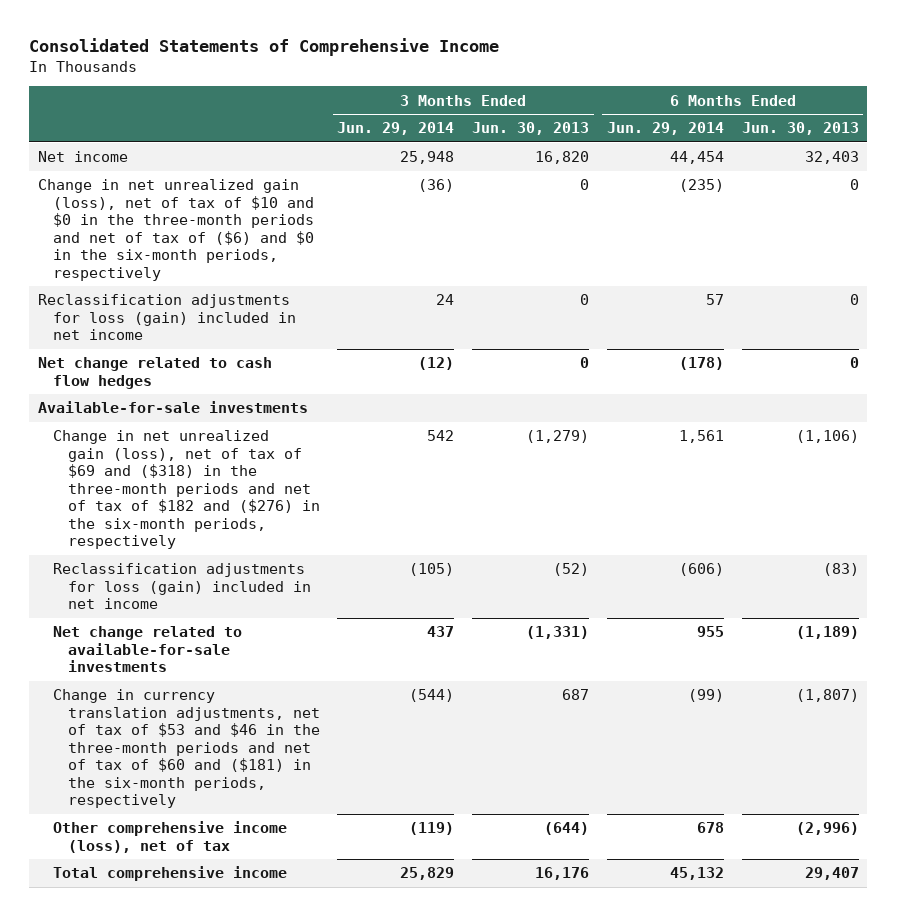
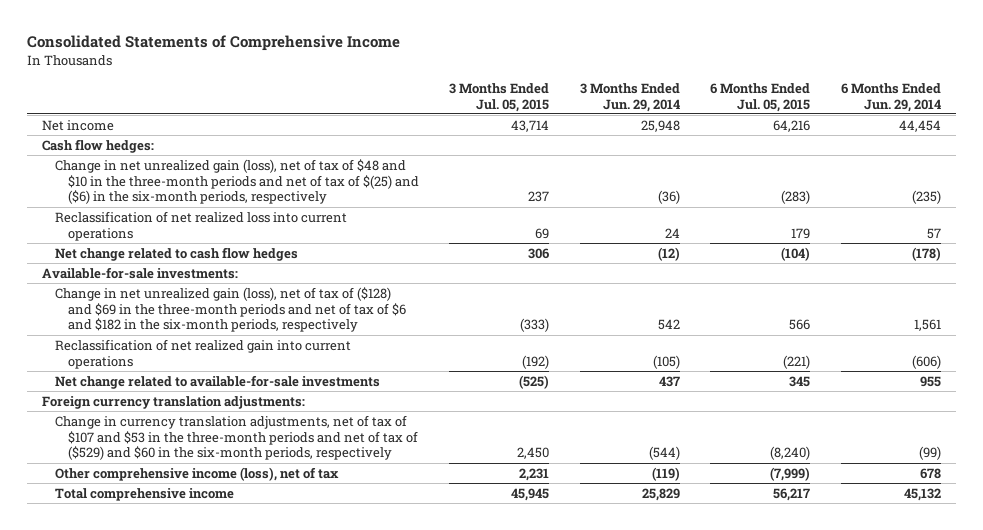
- | 3 Months Ended Jun. 29, 2014 | 3 Months Ended Jun. 30, 2013 | 6 Months Ended Jun. 29, 2014 | 6 Months Ended Jun. 30, 2013
+ | 3 Months Ended Jul. 05, 2015 | 3 Months Ended Jun. 29, 2014 | 6 Months Ended Jul. 05, 2015 | 6 Months Ended Jun. 29, 2014
- Change in net unrealized gain (loss), net of tax of $10 and $0 in the three-month periods and net of tax of ($6) and $0 in the six-month periods, respectively | (36) | 0 | (235) | 0
- Reclassification adjustments for loss (gain) included in net income | 24 | 0 | 57 | 0
+ Cash flow hedges:
+ Change in net unrealized gain (loss), net of tax of $48 and $10 in the three-month periods and net of tax of $(25) and ($6) in the six-month periods, respectively | 237 | (36) | (283) | (235)
+ Reclassification of net realized loss into current operations | 69 | 24 | 179 | 57
- Available-for-sale investments
- Change in net unrealized gain (loss), net of tax of $69 and ($318) in the three-month periods and net of tax of $182 and ($276) in the six-month periods, respectively | 542 | (1,279) | 1,561 | (1,106)
- Reclassification adjustments for loss (gain) included in net income | (105) | (52) | (606) | (83)
+ Available-for-sale investments:
+ Change in net unrealized gain (loss), net of tax of ($128) and $69 in the three-month periods and net of tax of $6 and $182 in the six-month periods, respectively | (333) | 542 | 566 | 1,561
+ Reclassification of net realized gain into current operations | (192) | (105) | (221) | (606)
- Change in currency translation adjustments, net of tax of $53 and $46 in the three-month periods and net of tax of $60 and ($181) in the six-month periods, respectively | (544) | 687 | (99) | (1,807)
+ Foreign currency translation adjustments:
+ Change in currency translation adjustments, net of tax of $107 and $53 in the three-month periods and net of tax of ($529) and $60 in the six-month periods, respectively | 2,450 | (544) | (8,240) | (99)

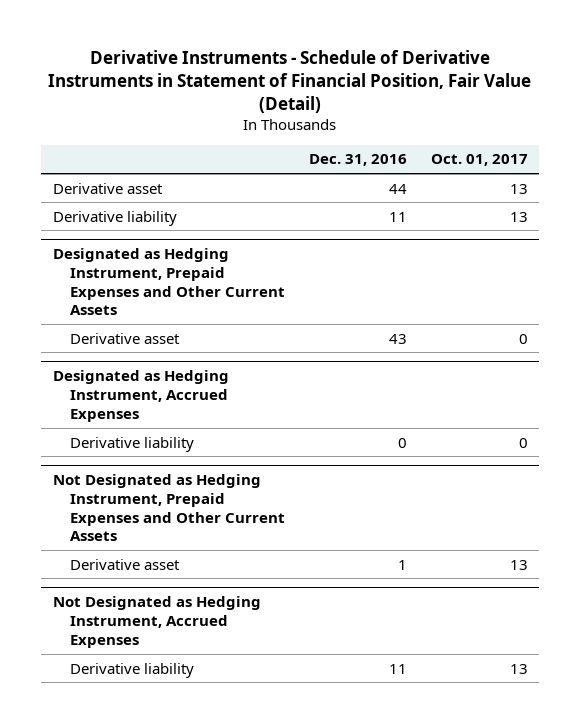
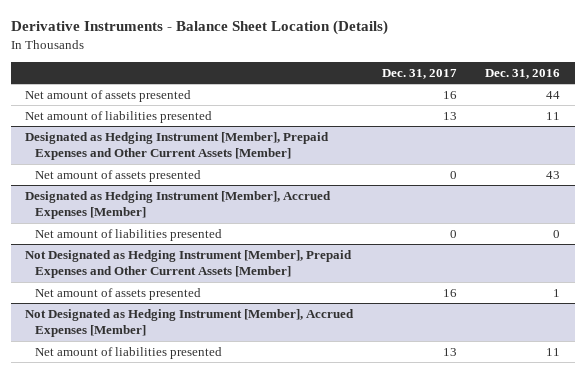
- Derivative Instruments - Schedule of Derivative Instruments in Statement of Financial Position, Fair Value (Detail)
+ Derivative Instruments - Balance Sheet Location (Details)
- | Dec. 31, 2016 | Oct. 01, 2017
+ | Dec. 31, 2017 | Dec. 31, 2016
- Derivative asset | 44 | 13
- Derivative liability | 11 | 13
- Designated as Hedging Instrument, Prepaid Expenses and Other Current Assets
- Derivative asset | 43 | 0
- Designated as Hedging Instrument, Accrued Expenses
- Derivative liability | 0 | 0
- Not Designated as Hedging Instrument, Prepaid Expenses and Other Current Assets
- Derivative asset | 1 | 13
- Not Designated as Hedging Instrument, Accrued Expenses
- Derivative liability | 11 | 13
+ Net amount of assets presented | 16 | 44
+ Net amount of liabilities presented | 13 | 11
+ Designated as Hedging Instrument [Member], Prepaid Expenses and Other Current Assets [Member]
+ Net amount of assets presented | 0 | 43
+ Designated as Hedging Instrument [Member], Accrued Expenses [Member]
+ Net amount of liabilities presented | 0 | 0
+ Not Designated as Hedging Instrument [Member], Prepaid Expenses and Other Current Assets [Member]
+ Net amount of assets presented | 16 | 1
+ Not Designated as Hedging Instrument [Member], Accrued Expenses [Member]
+ Net amount of liabilities presented | 13 | 11

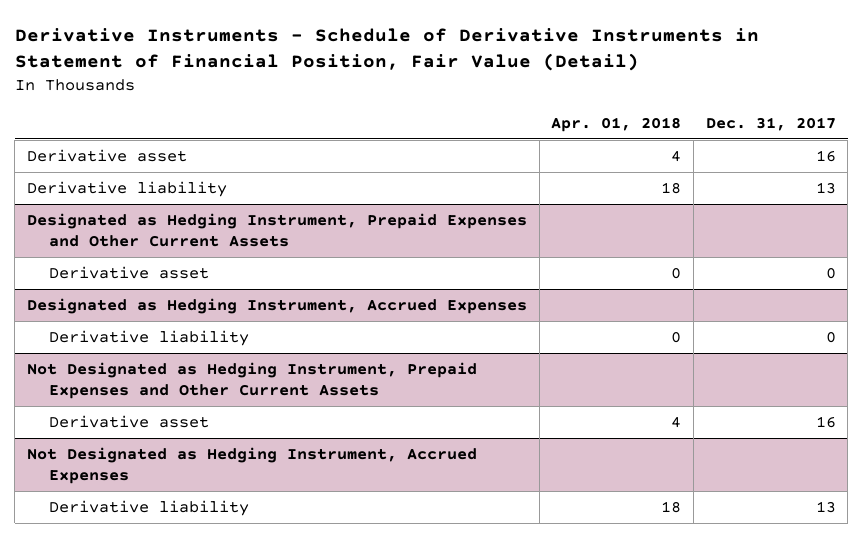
- Derivative Instruments - Balance Sheet Location (Details)
+ Derivative Instruments - Schedule of Derivative Instruments in Statement of Financial Position, Fair Value (Detail)
- | Dec. 31, 2017 | Dec. 31, 2016
+ | Apr. 01, 2018 | Dec. 31, 2017
- Net amount of assets presented | 16 | 44
- Net amount of liabilities presented | 13 | 11
- Designated as Hedging Instrument [Member], Prepaid Expenses and Other Current Assets [Member]
- Net amount of assets presented | 0 | 43
- Designated as Hedging Instrument [Member], Accrued Expenses [Member]
- Net amount of liabilities presented | 0 | 0
- Not Designated as Hedging Instrument [Member], Prepaid Expenses and Other Current Assets [Member]
- Net amount of assets presented | 16 | 1
- Not Designated as Hedging Instrument [Member], Accrued Expenses [Member]
- Net amount of liabilities presented | 13 | 11
+ Derivative asset | 4 | 16
+ Derivative liability | 18 | 13
+ Designated as Hedging Instrument, Prepaid Expenses and Other Current Assets
+ Derivative asset | 0 | 0
+ Designated as Hedging Instrument, Accrued Expenses
+ Derivative liability | 0 | 0
+ Not Designated as Hedging Instrument, Prepaid Expenses and Other Current Assets
+ Derivative asset | 4 | 16
+ Not Designated as Hedging Instrument, Accrued Expenses
+ Derivative liability | 18 | 13

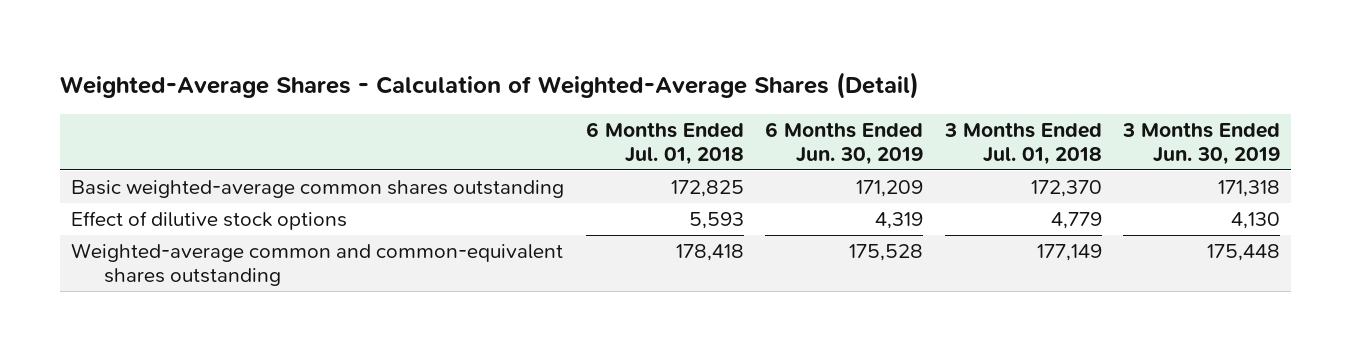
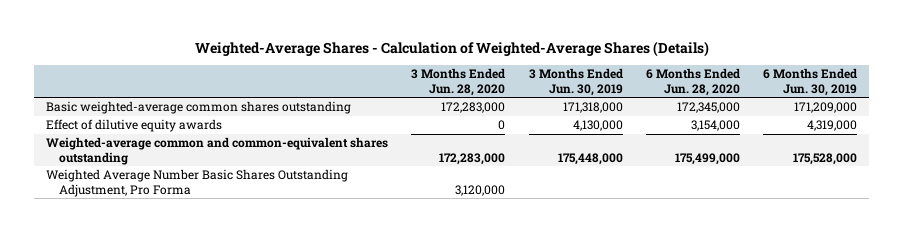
- Weighted-Average Shares - Calculation of Weighted-Average Shares (Detail)
+ Weighted-Average Shares - Calculation of Weighted-Average Shares (Details)
- | 6 Months Ended Jul. 01, 2018 | 6 Months Ended Jun. 30, 2019 | 3 Months Ended Jul. 01, 2018 | 3 Months Ended Jun. 30, 2019
+ | 3 Months Ended Jun. 28, 2020 | 3 Months Ended Jun. 30, 2019 | 6 Months Ended Jun. 28, 2020 | 6 Months Ended Jun. 30, 2019
- Basic weighted-average common shares outstanding | 172,825 | 171,209 | 172,370 | 171,318
- Effect of dilutive stock options | 5,593 | 4,319 | 4,779 | 4,130
- Weighted-average common and common-equivalent shares outstanding | 178,418 | 175,528 | 177,149 | 175,448
+ Basic weighted-average common shares outstanding | 172,283,000 | 171,318,000 | 172,345,000 | 171,209,000
+ Effect of dilutive equity awards | 0 | 4,130,000 | 3,154,000 | 4,319,000
+ Weighted-average common and common-equivalent shares outstanding | 172,283,000 | 175,448,000 | 175,499,000 | 175,528,000
+ Weighted Average Number Basic Shares Outstanding Adjustment, Pro Forma | 3,120,000 | | |

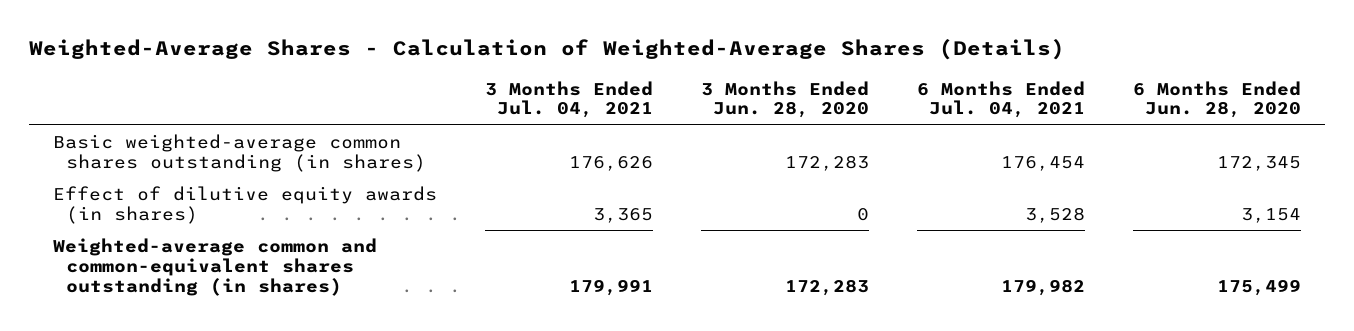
- | 3 Months Ended Jun. 28, 2020 | 3 Months Ended Jun. 30, 2019 | 6 Months Ended Jun. 28, 2020 | 6 Months Ended Jun. 30, 2019
+ | 3 Months Ended Jul. 04, 2021 | 3 Months Ended Jun. 28, 2020 | 6 Months Ended Jul. 04, 2021 | 6 Months Ended Jun. 28, 2020
- Basic weighted-average common shares outstanding | 172,283,000 | 171,318,000 | 172,345,000 | 171,209,000
- Effect of dilutive equity awards | 0 | 4,130,000 | 3,154,000 | 4,319,000
- Weighted-average common and common-equivalent shares outstanding | 172,283,000 | 175,448,000 | 175,499,000 | 175,528,000
- Weighted Average Number Basic Shares Outstanding Adjustment, Pro Forma | 3,120,000 | | |
+ Basic weighted-average common shares outstanding (in shares) | 176,626 | 172,283 | 176,454 | 172,345
+ Effect of dilutive equity awards (in shares) | 3,365 | 0 | 3,528 | 3,154
+ Weighted-average common and common-equivalent shares outstanding (in shares) | 179,991 | 172,283 | 179,982 | 175,499

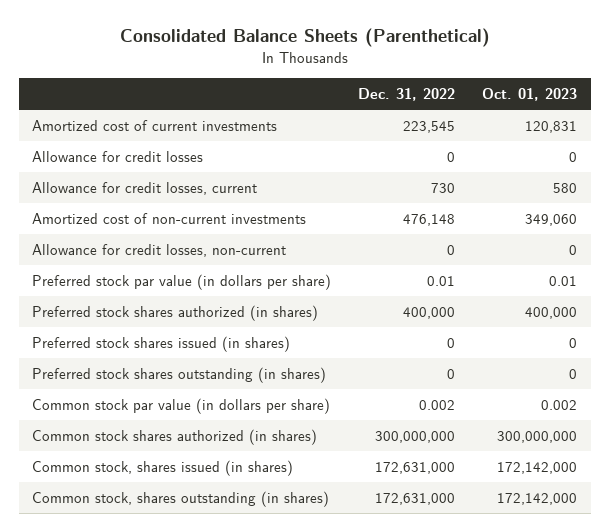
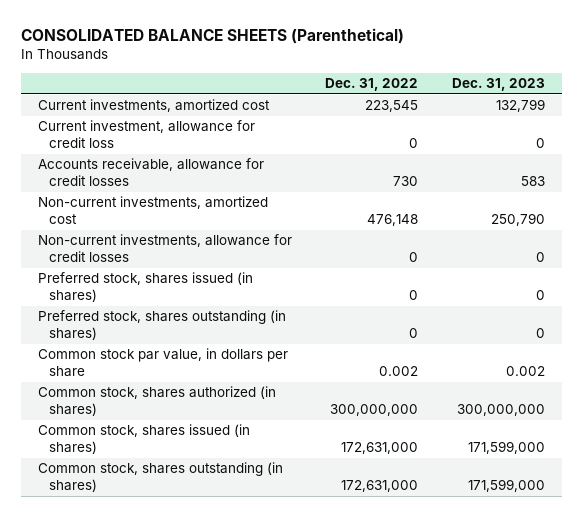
- Consolidated Balance Sheets (Parenthetical)
+ CONSOLIDATED BALANCE SHEETS (Parenthetical)
- | Dec. 31, 2022 | Oct. 01, 2023
+ | Dec. 31, 2022 | Dec. 31, 2023
- Amortized cost of current investments | 223,545 | 120,831
- Allowance for credit losses | 0 | 0
- Allowance for credit losses, current | 730 | 580
- Amortized cost of non-current investments | 476,148 | 349,060
- Allowance for credit losses, non-current | 0 | 0
- Preferred stock par value (in dollars per share) | 0.01 | 0.01
- Preferred stock shares authorized (in shares) | 400,000 | 400,000
- Preferred stock shares issued (in shares) | 0 | 0
- Preferred stock shares outstanding (in shares) | 0 | 0
- Common stock par value (in dollars per share) | 0.002 | 0.002
- Common stock shares authorized (in shares) | 300,000,000 | 300,000,000
+ Current investments, amortized cost | 223,545 | 132,799
+ Current investment, allowance for credit loss | 0 | 0
+ Accounts receivable, allowance for credit losses | 730 | 583
+ Non-current investments, amortized cost | 476,148 | 250,790
+ Non-current investments, allowance for credit losses | 0 | 0
+ Preferred stock, shares issued (in shares) | 0 | 0
+ Preferred stock, shares outstanding (in shares) | 0 | 0
+ Common stock par value, in dollars per share | 0.002 | 0.002
+ Common stock, shares authorized (in shares) | 300,000,000 | 300,000,000

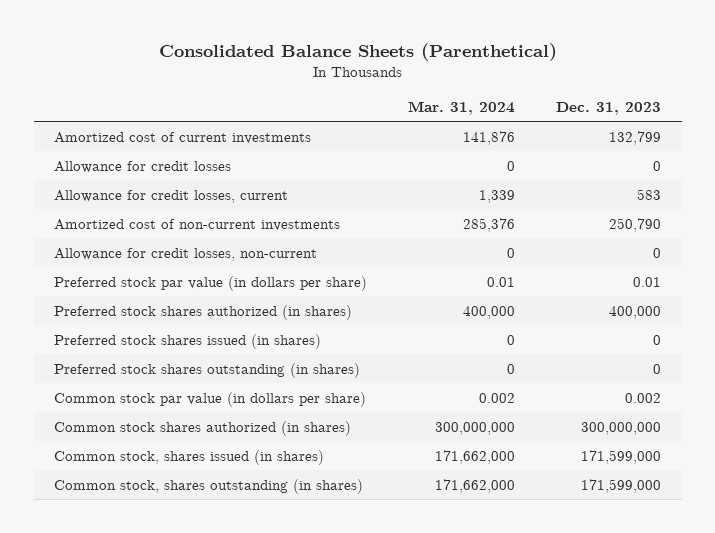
- CONSOLIDATED BALANCE SHEETS (Parenthetical)
+ Consolidated Balance Sheets (Parenthetical)
- | Dec. 31, 2022 | Dec. 31, 2023
+ | Mar. 31, 2024 | Dec. 31, 2023
- Current investments, amortized cost | 223,545 | 132,799
- Current investment, allowance for credit loss | 0 | 0
- Accounts receivable, allowance for credit losses | 730 | 583
- Non-current investments, amortized cost | 476,148 | 250,790
- Non-current investments, allowance for credit losses | 0 | 0
- Preferred stock, shares issued (in shares) | 0 | 0
- Preferred stock, shares outstanding (in shares) | 0 | 0
- Common stock par value, in dollars per share | 0.002 | 0.002
- Common stock, shares authorized (in shares) | 300,000,000 | 300,000,000
+ Amortized cost of current investments | 141,876 | 132,799
+ Allowance for credit losses | 0 | 0
+ Allowance for credit losses, current | 1,339 | 583
+ Amortized cost of non-current investments | 285,376 | 250,790
+ Allowance for credit losses, non-current | 0 | 0
+ Preferred stock par value (in dollars per share) | 0.01 | 0.01
+ Preferred stock shares authorized (in shares) | 400,000 | 400,000
+ Preferred stock shares issued (in shares) | 0 | 0
+ Preferred stock shares outstanding (in shares) | 0 | 0
+ Common stock par value (in dollars per share) | 0.002 | 0.002
+ Common stock shares authorized (in shares) | 300,000,000 | 300,000,000

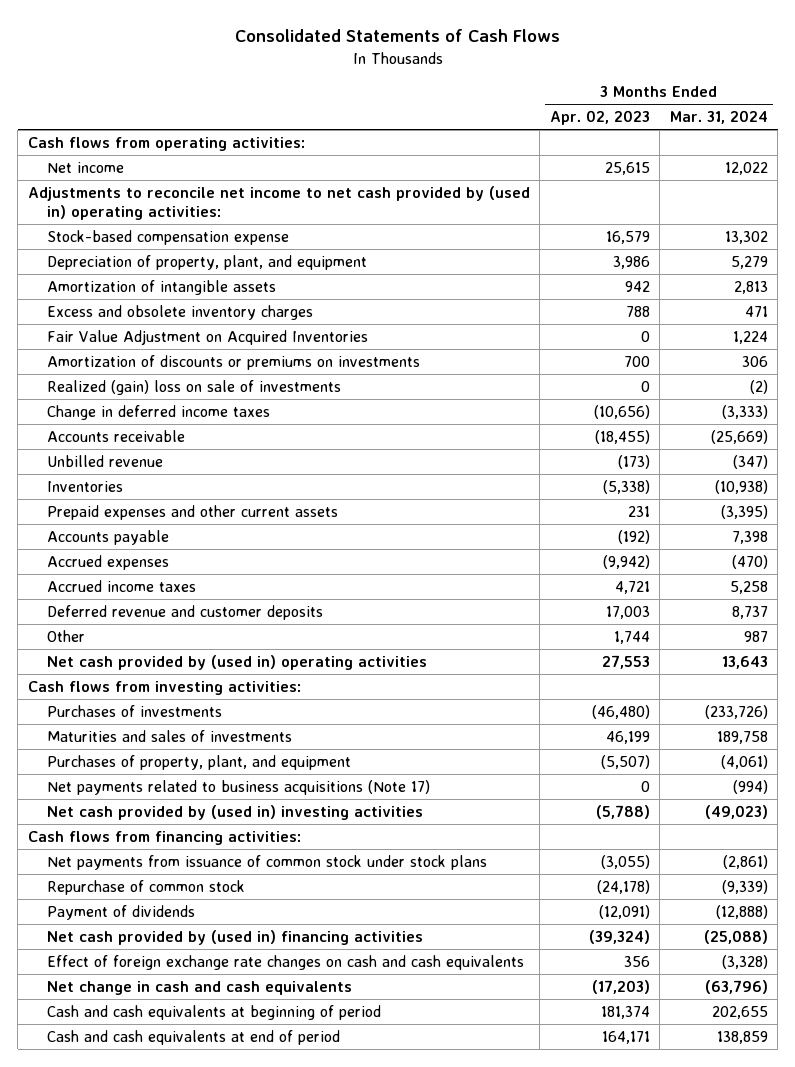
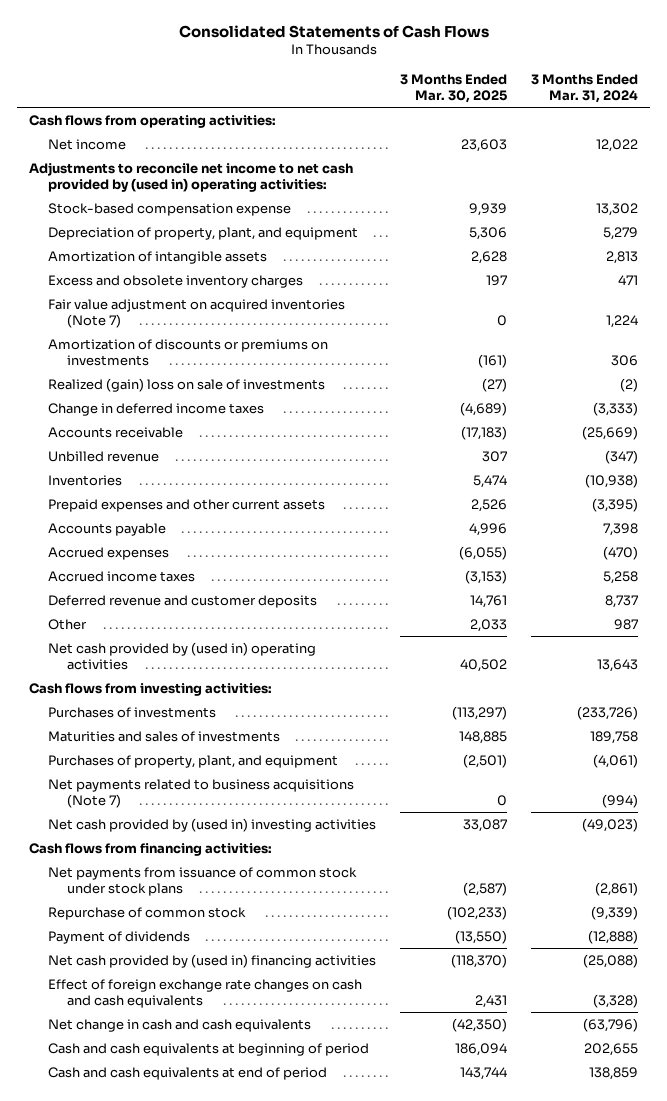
- | 3 Months Ended Apr. 02, 2023 | 3 Months Ended Mar. 31, 2024
+ | 3 Months Ended Mar. 30, 2025 | 3 Months Ended Mar. 31, 2024
- Fair Value Adjustment on Acquired Inventories | 0 | 1,224
+ Fair value adjustment on acquired inventories (Note 7) | 0 | 1,224
- Net payments related to business acquisitions (Note 17) | 0 | (994)
+ Net payments related to business acquisitions (Note 7) | 0 | (994)

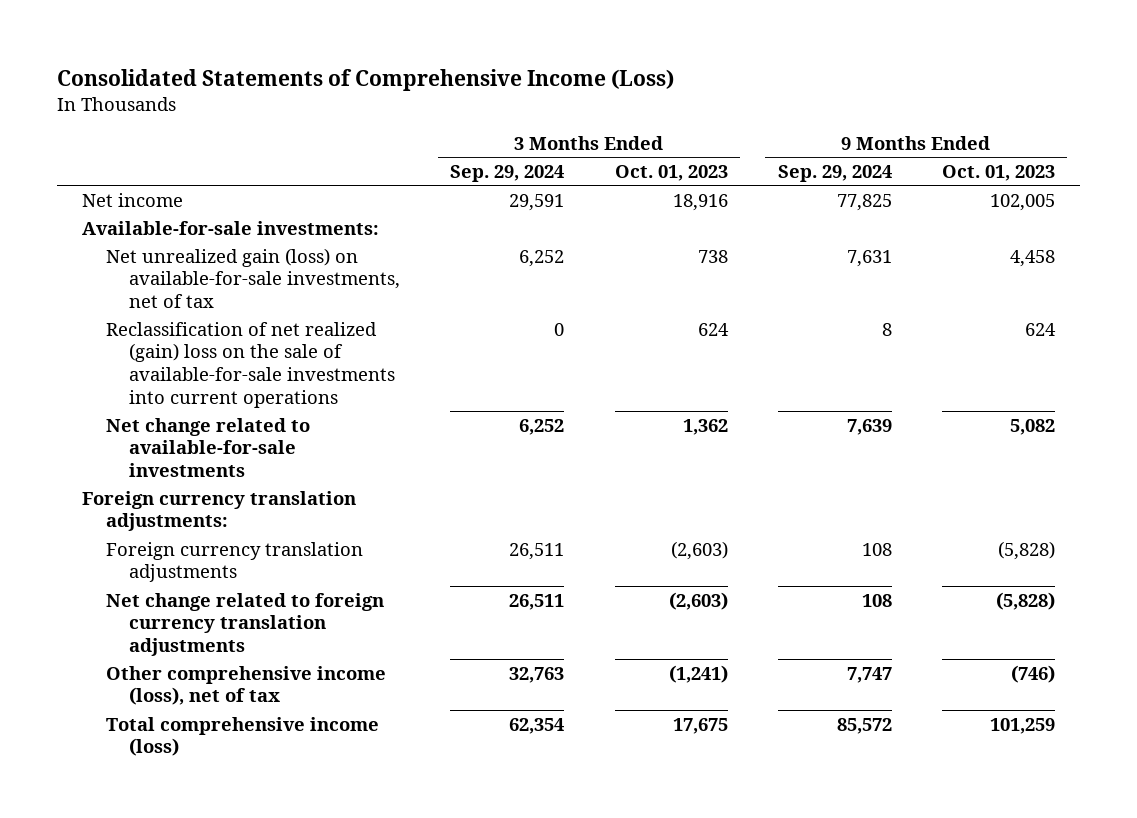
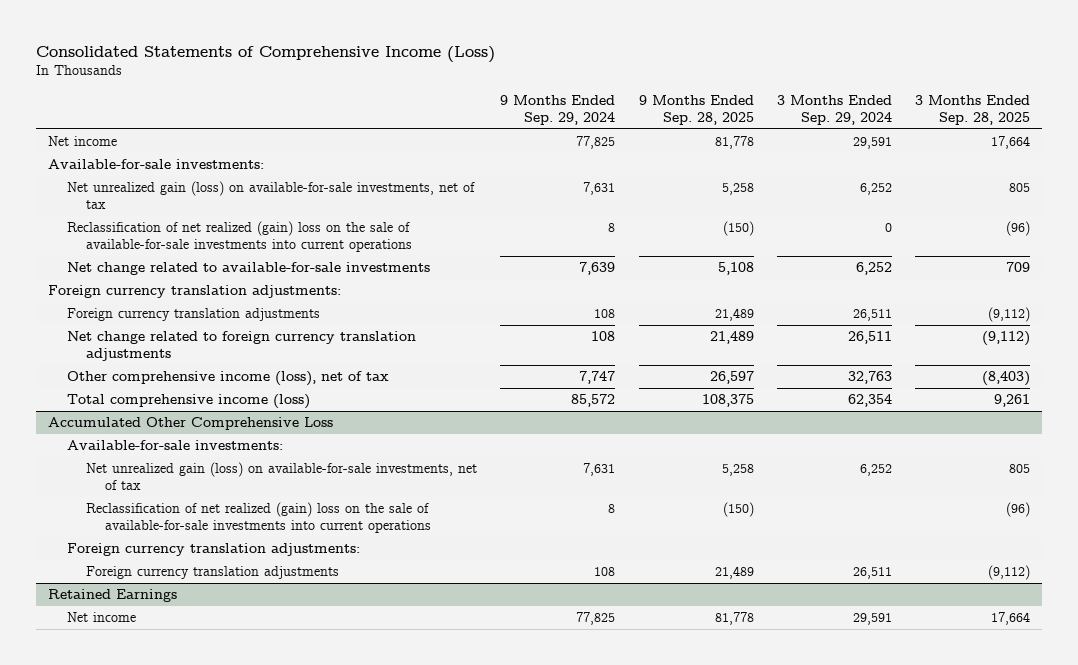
- | 3 Months Ended Sep. 29, 2024 | 3 Months Ended Oct. 01, 2023 | 9 Months Ended Sep. 29, 2024 | 9 Months Ended Oct. 01, 2023
+ | 9 Months Ended Sep. 29, 2024 | 9 Months Ended Sep. 28, 2025 | 3 Months Ended Sep. 29, 2024 | 3 Months Ended Sep. 28, 2025
+ Accumulated Other Comprehensive Loss
+ Available-for-sale investments:
+ Net unrealized gain (loss) on available-for-sale investments, net of tax | 7,631 | 5,258 | 6,252 | 805
+ Reclassification of net realized (gain) loss on the sale of available-for-sale investments into current operations | 8 | (150) | | (96)
+ Foreign currency translation adjustments:
+ Foreign currency translation adjustments | 108 | 21,489 | 26,511 | (9,112)
+ Retained Earnings
+ Net income | 77,825 | 81,778 | 29,591 | 17,664

